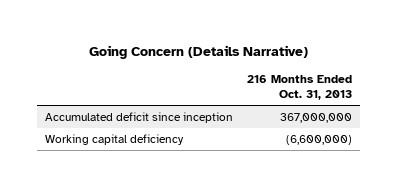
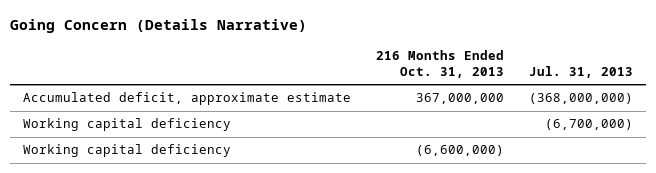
- | 216 Months Ended Oct. 31, 2013
+ | 216 Months Ended Oct. 31, 2013 | Jul. 31, 2013
- Accumulated deficit since inception | 367,000,000
+ Accumulated deficit, approximate estimate | 367,000,000 | (368,000,000)
+ Working capital deficiency | | (6,700,000)

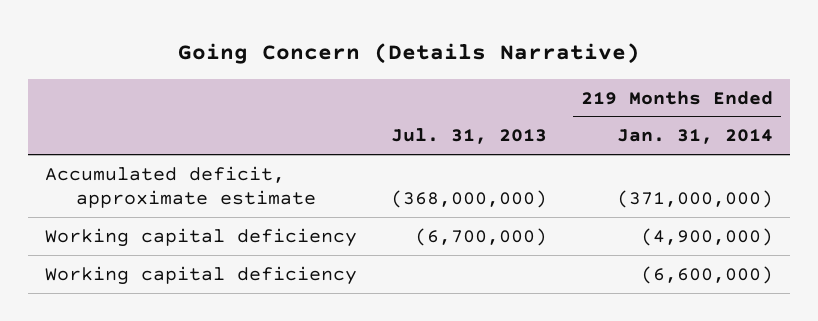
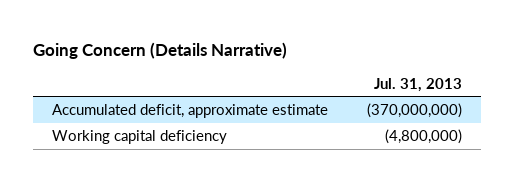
- | Jul. 31, 2013 | 219 Months Ended Jan. 31, 2014
+ | Jul. 31, 2013
- Accumulated deficit, approximate estimate | (368,000,000) | (371,000,000)
- Working capital deficiency | (6,700,000) | (4,900,000)
- Working capital deficiency | | (6,600,000)
+ Accumulated deficit, approximate estimate | (370,000,000)
+ Working capital deficiency | (4,800,000)

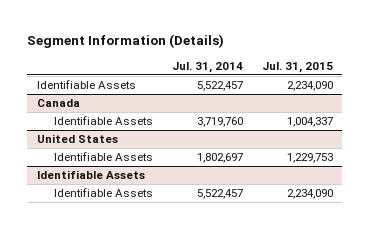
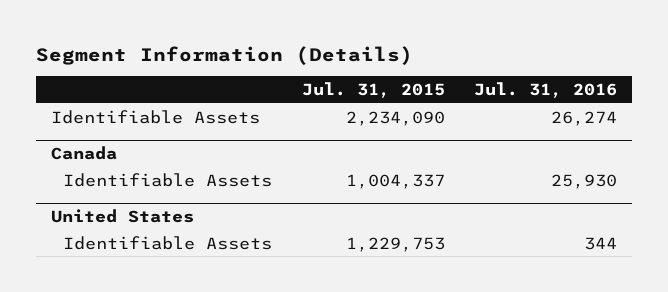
- | Jul. 31, 2014 | Jul. 31, 2015
+ | Jul. 31, 2015 | Jul. 31, 2016
- Identifiable Assets
- Identifiable Assets | 5,522,457 | 2,234,090

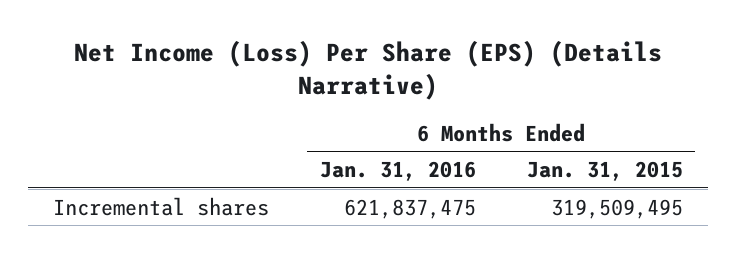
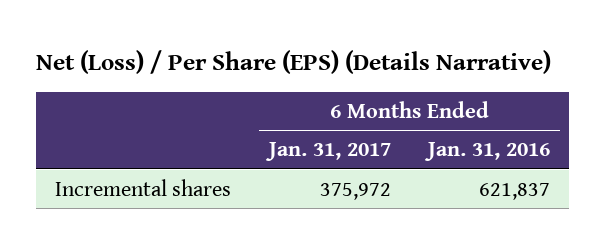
- Net Income (Loss) Per Share (EPS) (Details Narrative)
+ Net (Loss) / Per Share (EPS) (Details Narrative)
- | 6 Months Ended Jan. 31, 2016 | 6 Months Ended Jan. 31, 2015
+ | 6 Months Ended Jan. 31, 2017 | 6 Months Ended Jan. 31, 2016
- Incremental shares | 621,837,475 | 319,509,495
+ Incremental shares | 375,972 | 621,837

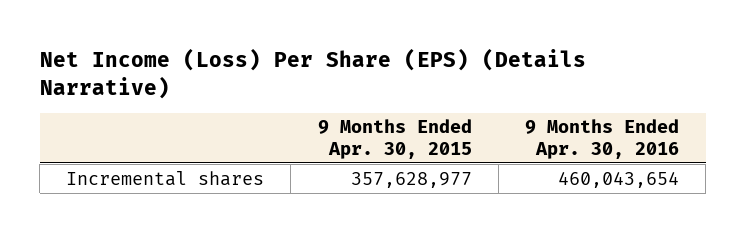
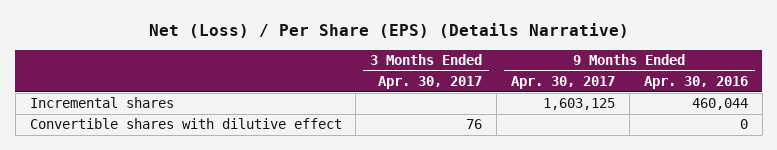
- Net Income (Loss) Per Share (EPS) (Details Narrative)
+ Net (Loss) / Per Share (EPS) (Details Narrative)
- | 9 Months Ended Apr. 30, 2015 | 9 Months Ended Apr. 30, 2016
+ | 3 Months Ended Apr. 30, 2017 | 9 Months Ended Apr. 30, 2017 | 9 Months Ended Apr. 30, 2016
- Incremental shares | 357,628,977 | 460,043,654
+ Incremental shares | | 1,603,125 | 460,044
+ Convertible shares with dilutive effect | 76 | | 0

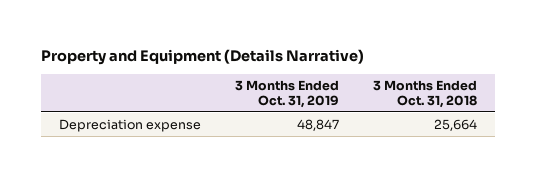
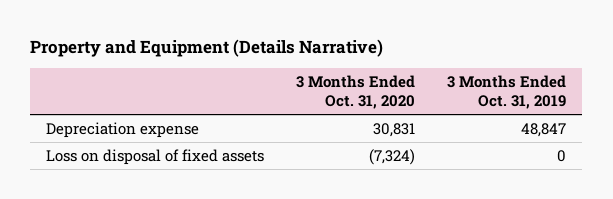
- | 3 Months Ended Oct. 31, 2019 | 3 Months Ended Oct. 31, 2018
+ | 3 Months Ended Oct. 31, 2020 | 3 Months Ended Oct. 31, 2019
+ Loss on disposal of fixed assets | (7,324) | 0

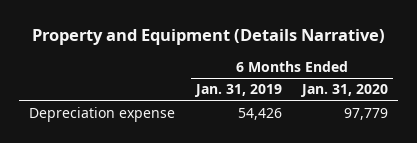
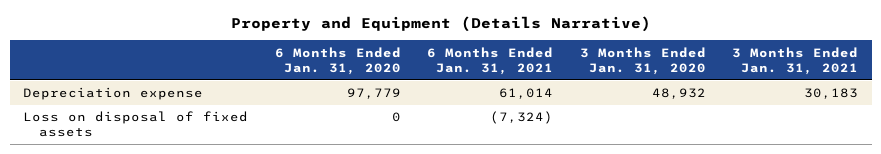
- | 6 Months Ended Jan. 31, 2019 | 6 Months Ended Jan. 31, 2020
+ | 6 Months Ended Jan. 31, 2020 | 6 Months Ended Jan. 31, 2021 | 3 Months Ended Jan. 31, 2020 | 3 Months Ended Jan. 31, 2021
+ Loss on disposal of fixed assets | 0 | (7,324) | |

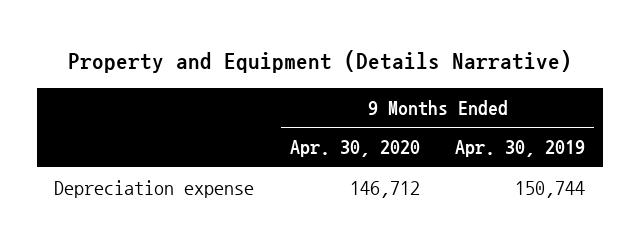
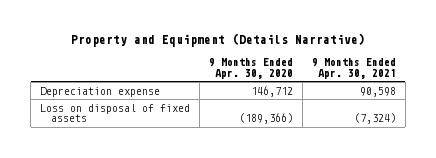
- | 9 Months Ended Apr. 30, 2020 | 9 Months Ended Apr. 30, 2019
+ | 9 Months Ended Apr. 30, 2020 | 9 Months Ended Apr. 30, 2021
+ Loss on disposal of fixed assets | (189,366) | (7,324)

